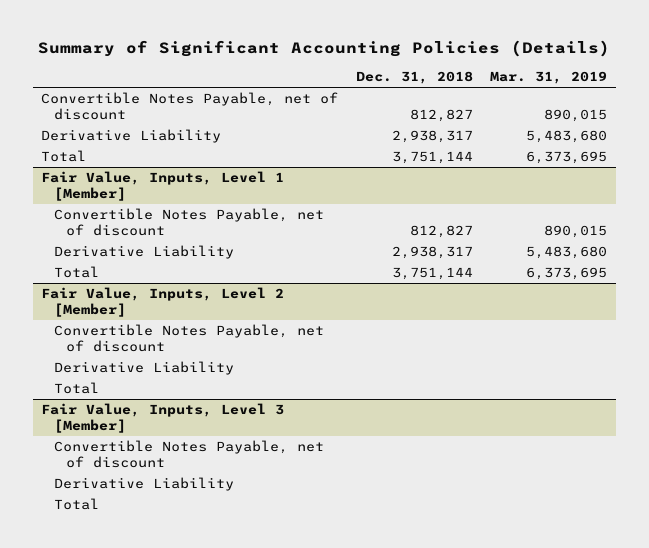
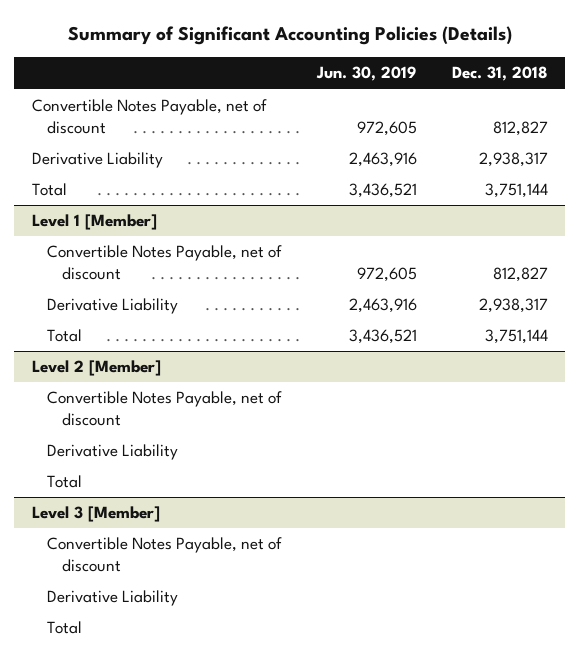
- | Dec. 31, 2018 | Mar. 31, 2019
+ | Jun. 30, 2019 | Dec. 31, 2018
- Fair Value, Inputs, Level 1 [Member]
+ Level 1 [Member]
- Fair Value, Inputs, Level 2 [Member]
+ Level 2 [Member]
- Fair Value, Inputs, Level 3 [Member]
+ Level 3 [Member]

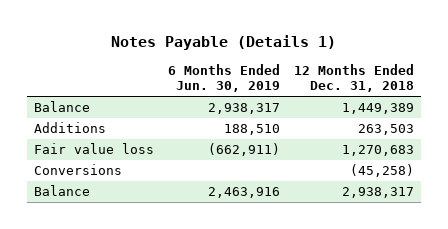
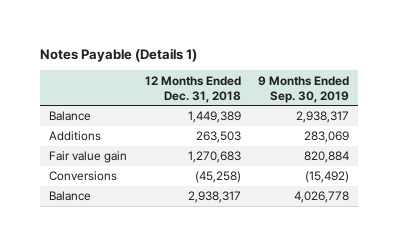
- | 6 Months Ended Jun. 30, 2019 | 12 Months Ended Dec. 31, 2018
+ | 12 Months Ended Dec. 31, 2018 | 9 Months Ended Sep. 30, 2019
- Fair value loss | (662,911) | 1,270,683
+ Fair value gain | 1,270,683 | 820,884

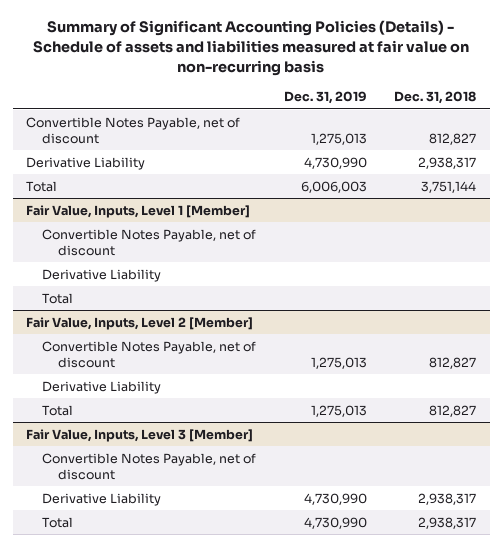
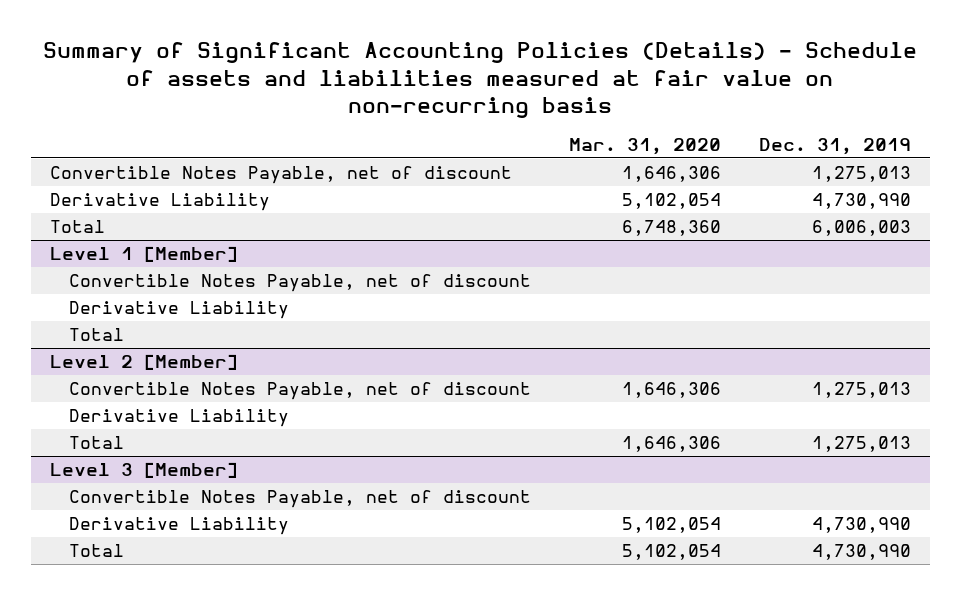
- | Dec. 31, 2019 | Dec. 31, 2018
+ | Mar. 31, 2020 | Dec. 31, 2019
- Fair Value, Inputs, Level 1 [Member]
+ Level 1 [Member]
- Fair Value, Inputs, Level 2 [Member]
+ Level 2 [Member]
- Fair Value, Inputs, Level 3 [Member]
+ Level 3 [Member]

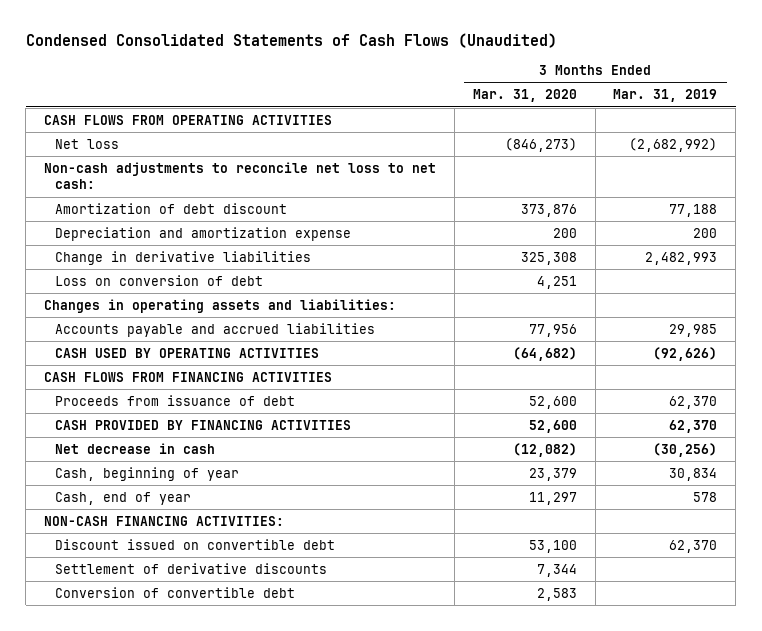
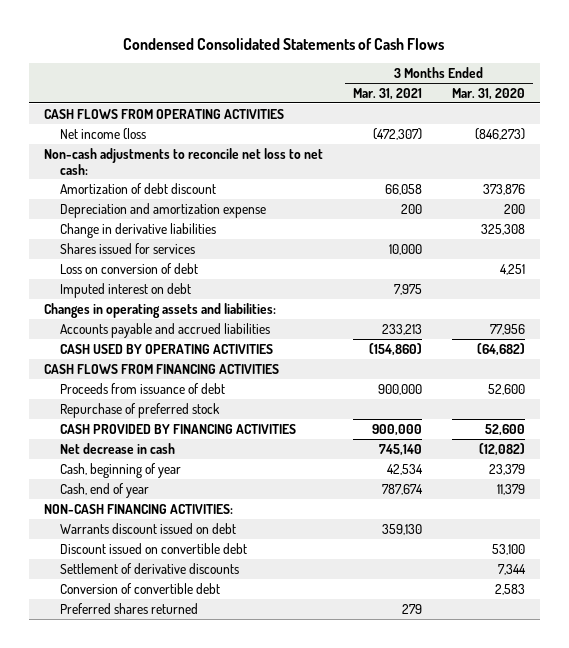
- Condensed Consolidated Statements of Cash Flows (Unaudited)
+ Condensed Consolidated Statements of Cash Flows
- | 3 Months Ended Mar. 31, 2020 | 3 Months Ended Mar. 31, 2019
+ | 3 Months Ended Mar. 31, 2021 | 3 Months Ended Mar. 31, 2020
- Net loss | (846,273) | (2,682,992)
+ Net income (loss | (472,307) | (846,273)
+ Shares issued for services | 10,000 |
+ Imputed interest on debt | 7,975 |
+ Repurchase of preferred stock
- Cash, end of year | 11,297 | 578
+ Cash, end of year | 787,674 | 11,379
+ Warrants discount issued on debt | 359,130 |
+ Preferred shares returned | 279 |

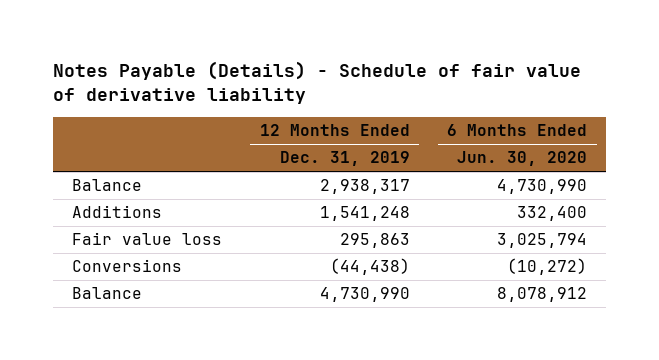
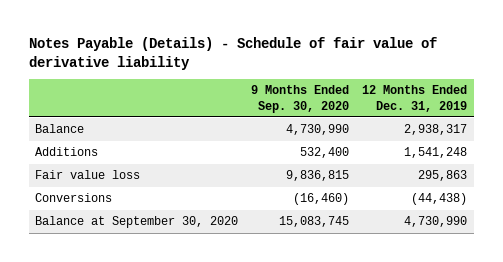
- | 12 Months Ended Dec. 31, 2019 | 6 Months Ended Jun. 30, 2020
+ | 9 Months Ended Sep. 30, 2020 | 12 Months Ended Dec. 31, 2019
- Balance | 4,730,990 | 8,078,912
+ Balance at September 30, 2020 | 15,083,745 | 4,730,990

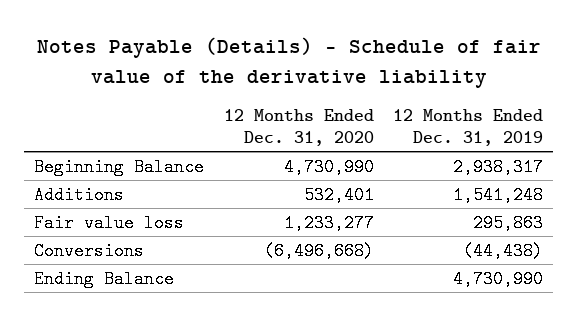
- Notes Payable (Details) - Schedule of fair value of derivative liability
+ Notes Payable (Details) - Schedule of fair value of the derivative liability
- | 9 Months Ended Sep. 30, 2020 | 12 Months Ended Dec. 31, 2019
+ | 12 Months Ended Dec. 31, 2020 | 12 Months Ended Dec. 31, 2019
- Balance | 4,730,990 | 2,938,317
+ Beginning Balance | 4,730,990 | 2,938,317
- Balance at September 30, 2020 | 15,083,745 | 4,730,990
+ Ending Balance | | 4,730,990

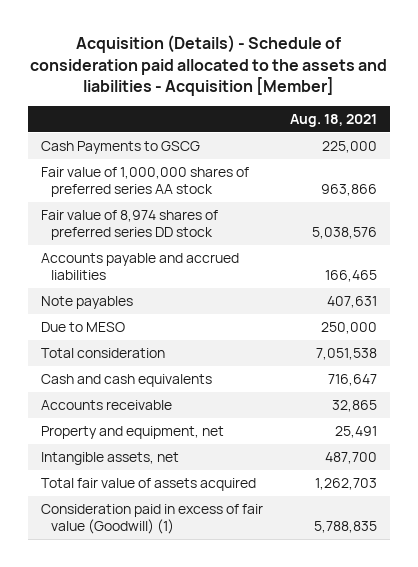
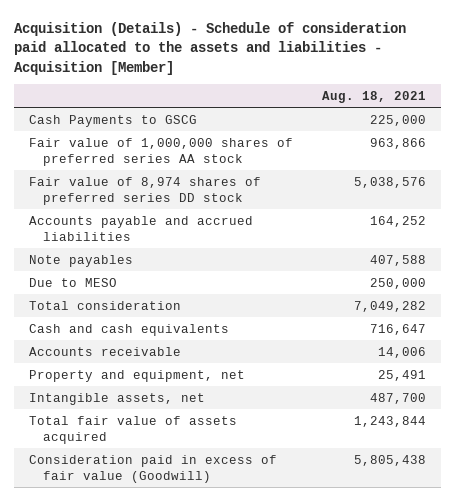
- Accounts payable and accrued liabilities | 166,465
- Note payables | 407,631
+ Accounts payable and accrued liabilities | 164,252
+ Note payables | 407,588
- Total consideration | 7,051,538
+ Total consideration | 7,049,282
- Accounts receivable | 32,865
+ Accounts receivable | 14,006
- Total fair value of assets acquired | 1,262,703
- Consideration paid in excess of fair value (Goodwill) (1) | 5,788,835
+ Total fair value of assets acquired | 1,243,844
+ Consideration paid in excess of fair value (Goodwill) | 5,805,438

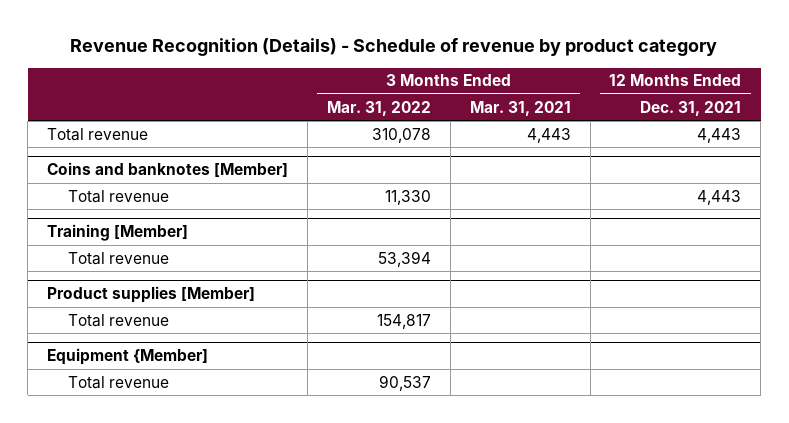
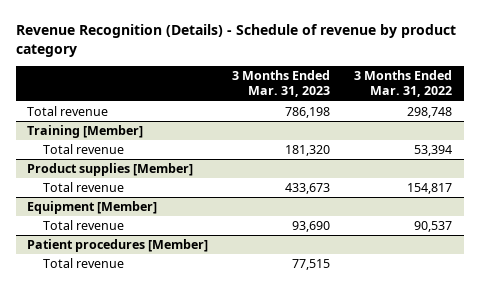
- | 3 Months Ended Mar. 31, 2022 | 3 Months Ended Mar. 31, 2021 | 12 Months Ended Dec. 31, 2021
+ | 3 Months Ended Mar. 31, 2023 | 3 Months Ended Mar. 31, 2022
- Total revenue | 310,078 | 4,443 | 4,443
- Coins and banknotes [Member]
- Total revenue | 11,330 | | 4,443
+ Total revenue | 786,198 | 298,748
- Equipment {Member]
+ Equipment [Member]
+ Patient procedures [Member]
+ Total revenue | 77,515 |

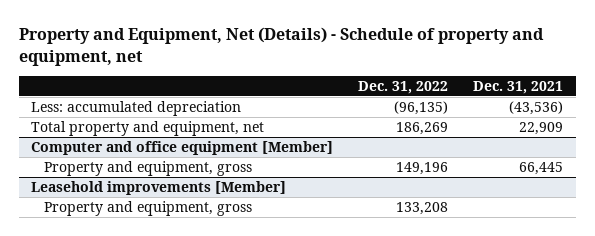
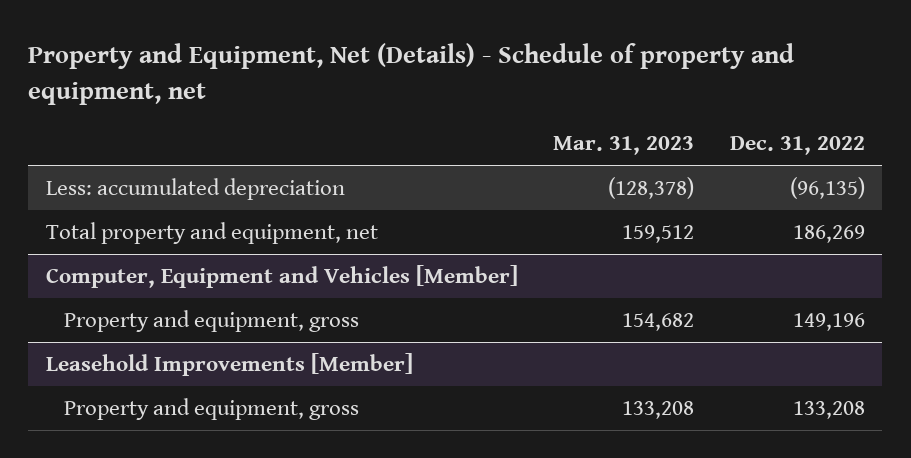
- | Dec. 31, 2022 | Dec. 31, 2021
+ | Mar. 31, 2023 | Dec. 31, 2022
- Computer and office equipment [Member]
+ Computer, Equipment and Vehicles [Member]
- Leasehold improvements [Member]
+ Leasehold Improvements [Member]

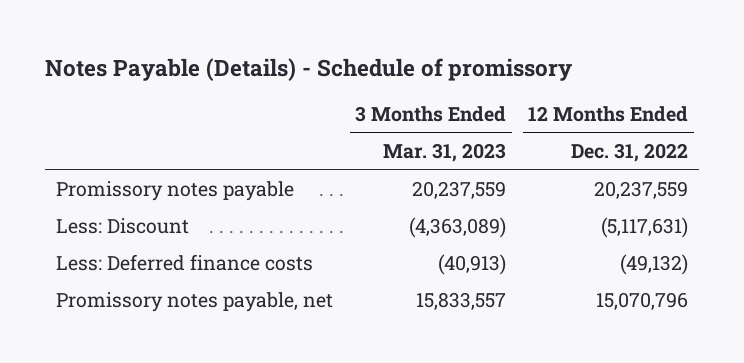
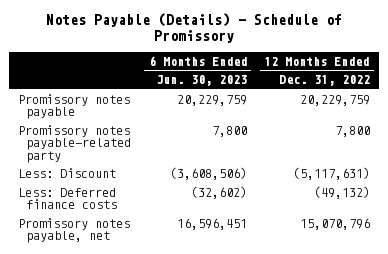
- Notes Payable (Details) - Schedule of promissory
+ Notes Payable (Details) - Schedule of Promissory
- | 3 Months Ended Mar. 31, 2023 | 12 Months Ended Dec. 31, 2022
+ | 6 Months Ended Jun. 30, 2023 | 12 Months Ended Dec. 31, 2022
- Promissory notes payable | 20,237,559 | 20,237,559
+ Promissory notes payable | 20,229,759 | 20,229,759
+ Promissory notes payable-related party | 7,800 | 7,800

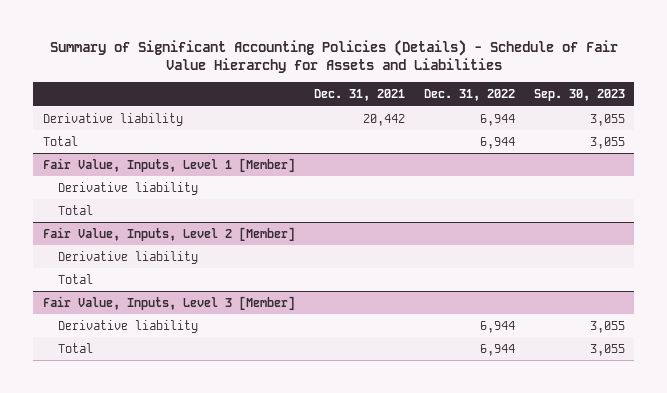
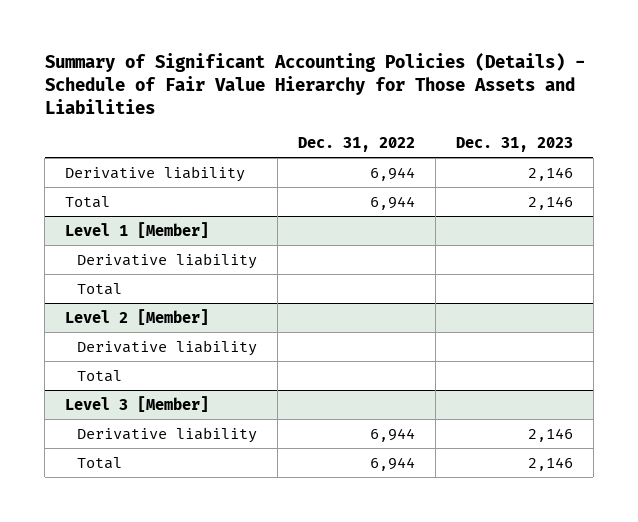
- Summary of Significant Accounting Policies (Details) - Schedule of Fair Value Hierarchy for Assets and Liabilities
+ Summary of Significant Accounting Policies (Details) - Schedule of Fair Value Hierarchy for Those Assets and Liabilities
- | Dec. 31, 2021 | Dec. 31, 2022 | Sep. 30, 2023
+ | Dec. 31, 2022 | Dec. 31, 2023
- Fair Value, Inputs, Level 1 [Member]
+ Level 1 [Member]
- Fair Value, Inputs, Level 2 [Member]
+ Level 2 [Member]
- Fair Value, Inputs, Level 3 [Member]
+ Level 3 [Member]

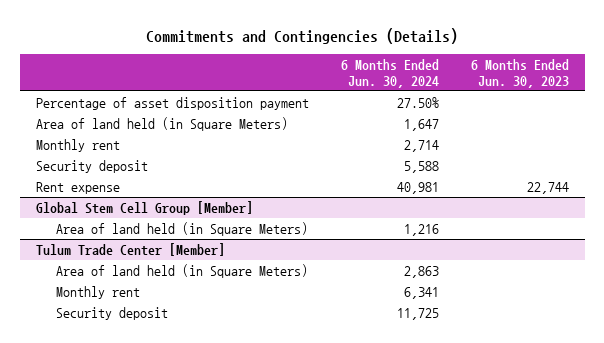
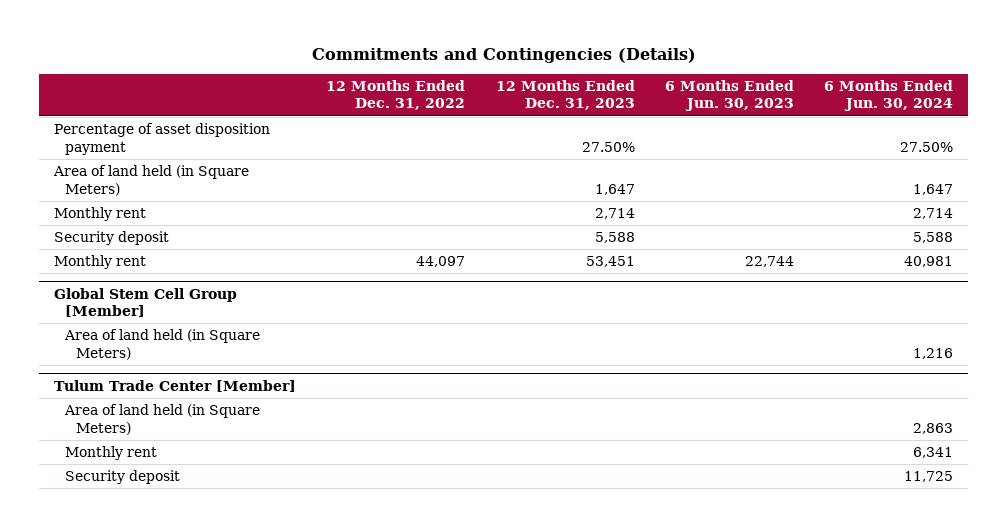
- | 6 Months Ended Jun. 30, 2024 | 6 Months Ended Jun. 30, 2023
+ | 12 Months Ended Dec. 31, 2022 | 12 Months Ended Dec. 31, 2023 | 6 Months Ended Jun. 30, 2023 | 6 Months Ended Jun. 30, 2024
- Rent expense | 40,981 | 22,744
+ Monthly rent | 44,097 | 53,451 | 22,744 | 40,981

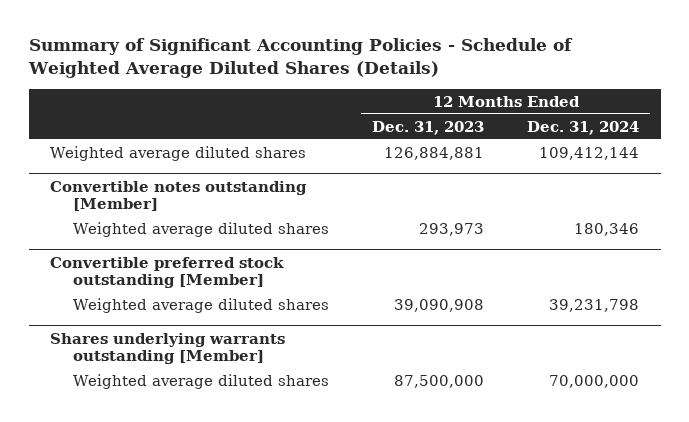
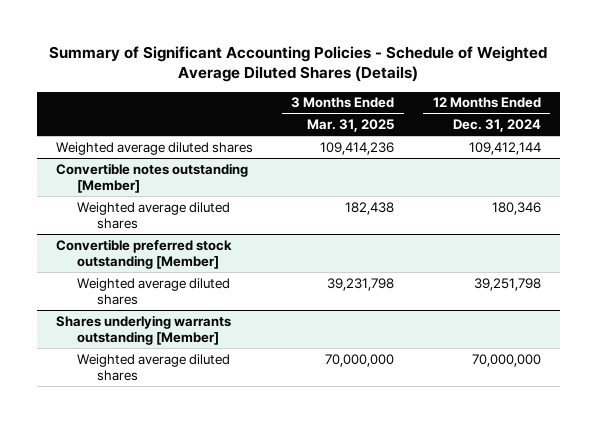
- | 12 Months Ended Dec. 31, 2023 | 12 Months Ended Dec. 31, 2024
+ | 3 Months Ended Mar. 31, 2025 | 12 Months Ended Dec. 31, 2024
@ Convertible preferred stock outstanding [Member]
- Weighted average diluted shares | 39,090,908 | 39,231,798
+ Weighted average diluted shares | 39,231,798 | 39,251,798

